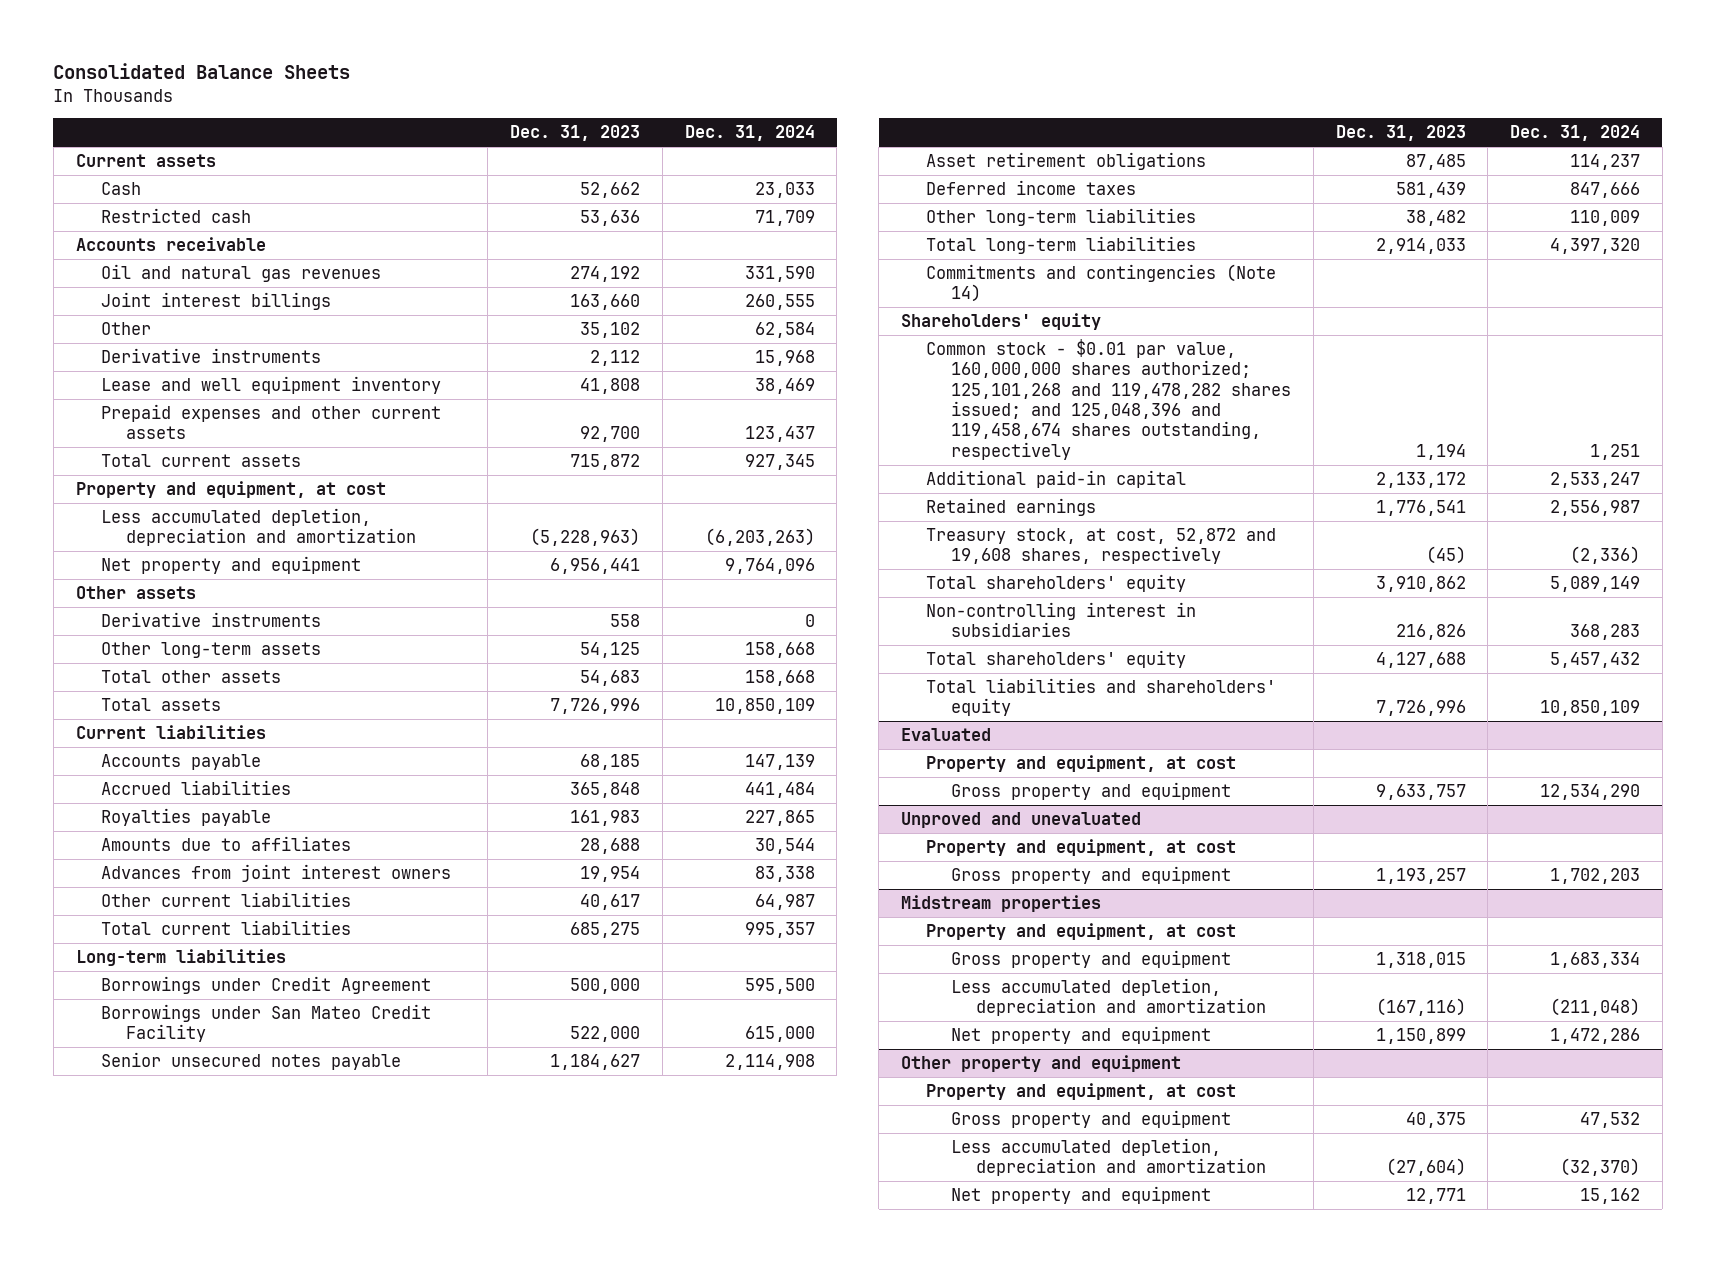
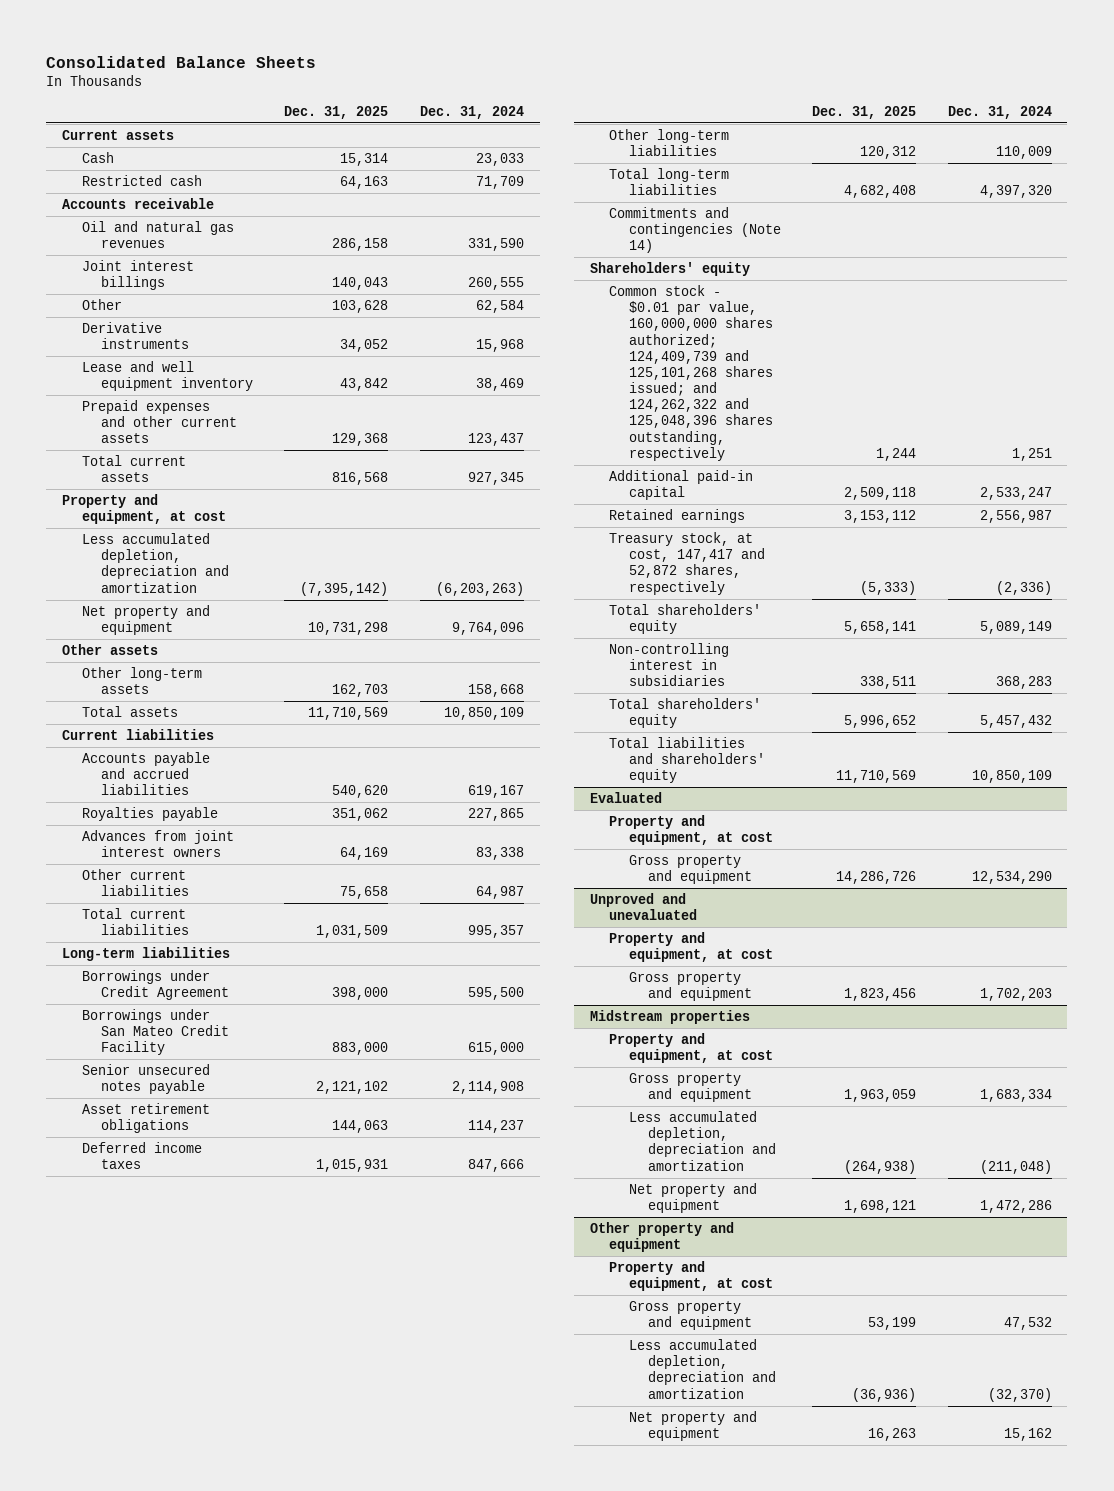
- | Dec. 31, 2023 | Dec. 31, 2024
+ | Dec. 31, 2025 | Dec. 31, 2024
- Derivative instruments | 558 | 0
- Total other assets | 54,683 | 158,668
- Accounts payable | 68,185 | 147,139
- Accrued liabilities | 365,848 | 441,484
+ Accounts payable and accrued liabilities | 540,620 | 619,167
- Amounts due to affiliates | 28,688 | 30,544
- Common stock - $0.01 par value, 160,000,000 shares authorized; 125,101,268 and 119,478,282 shares issued; and 125,048,396 and 119,458,674 shares outstanding, respectively | 1,194 | 1,251
+ Common stock - $0.01 par value, 160,000,000 shares authorized; 124,409,739 and 125,101,268 shares issued; and 124,262,322 and 125,048,396 shares outstanding, respectively | 1,244 | 1,251
- Treasury stock, at cost, 52,872 and 19,608 shares, respectively | (45) | (2,336)
+ Treasury stock, at cost, 147,417 and 52,872 shares, respectively | (5,333) | (2,336)

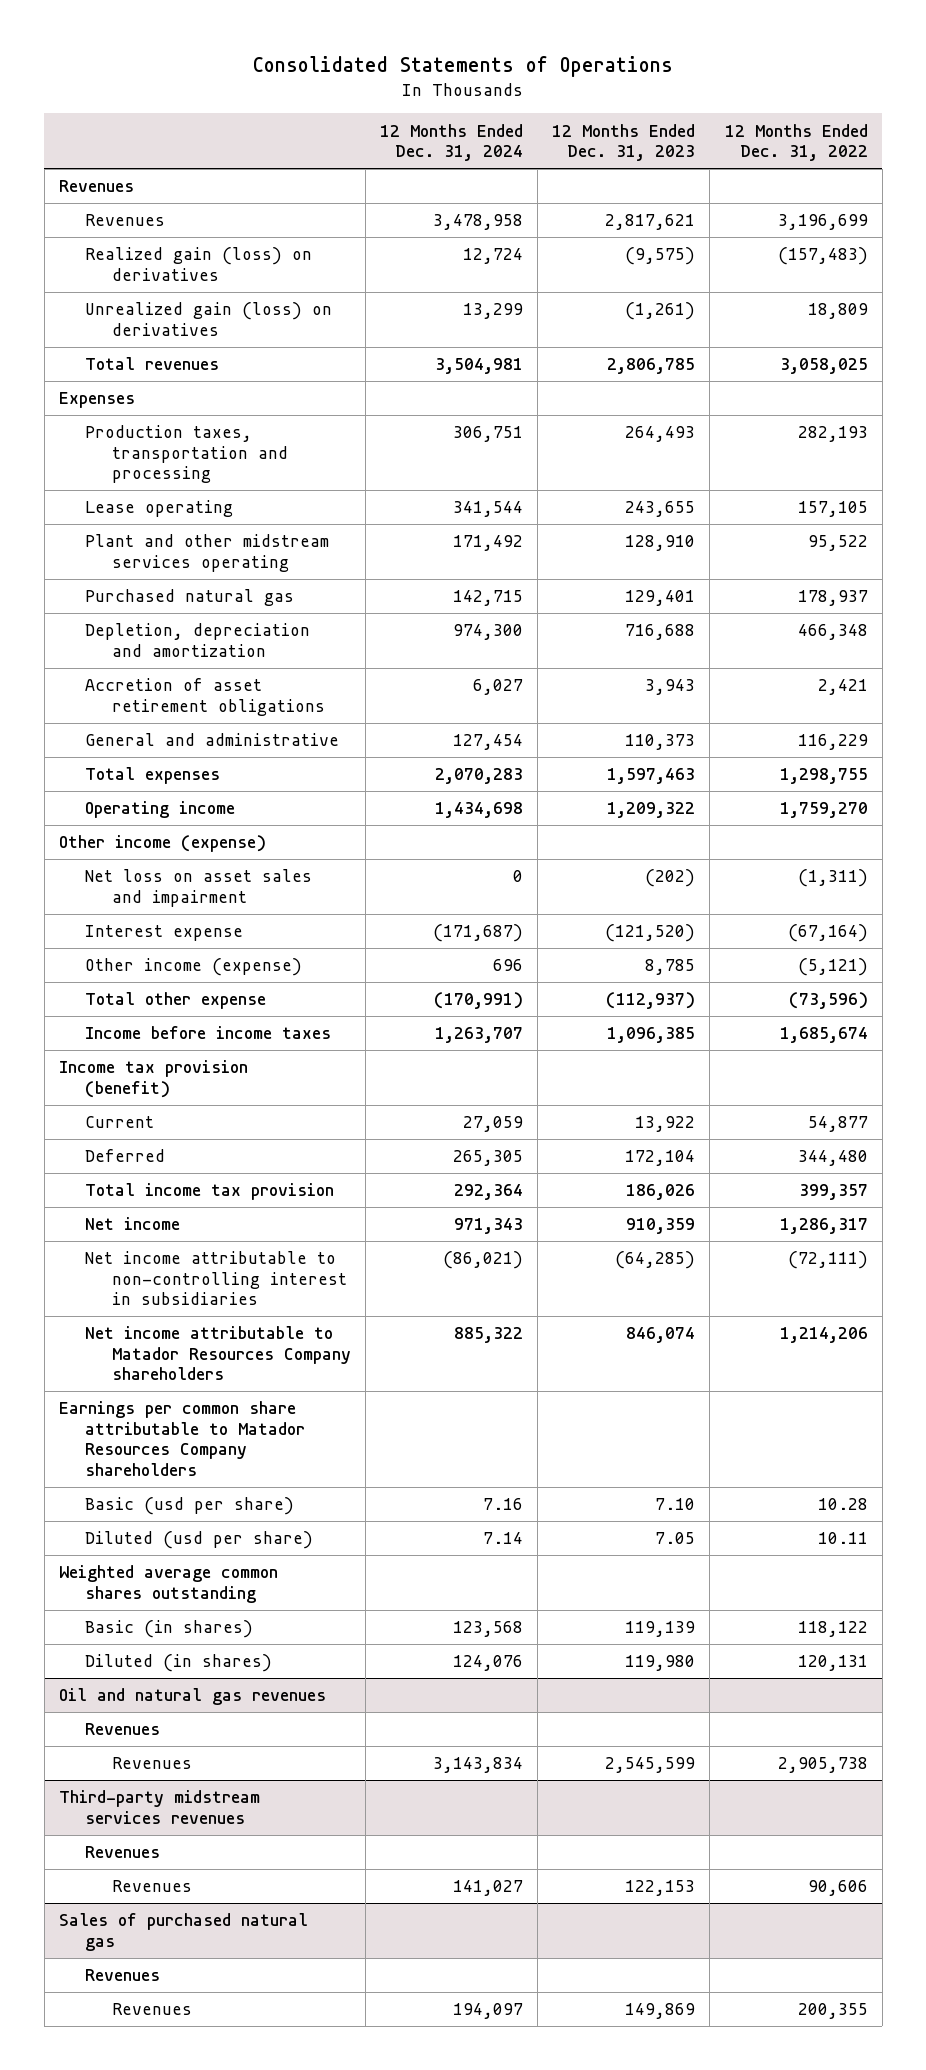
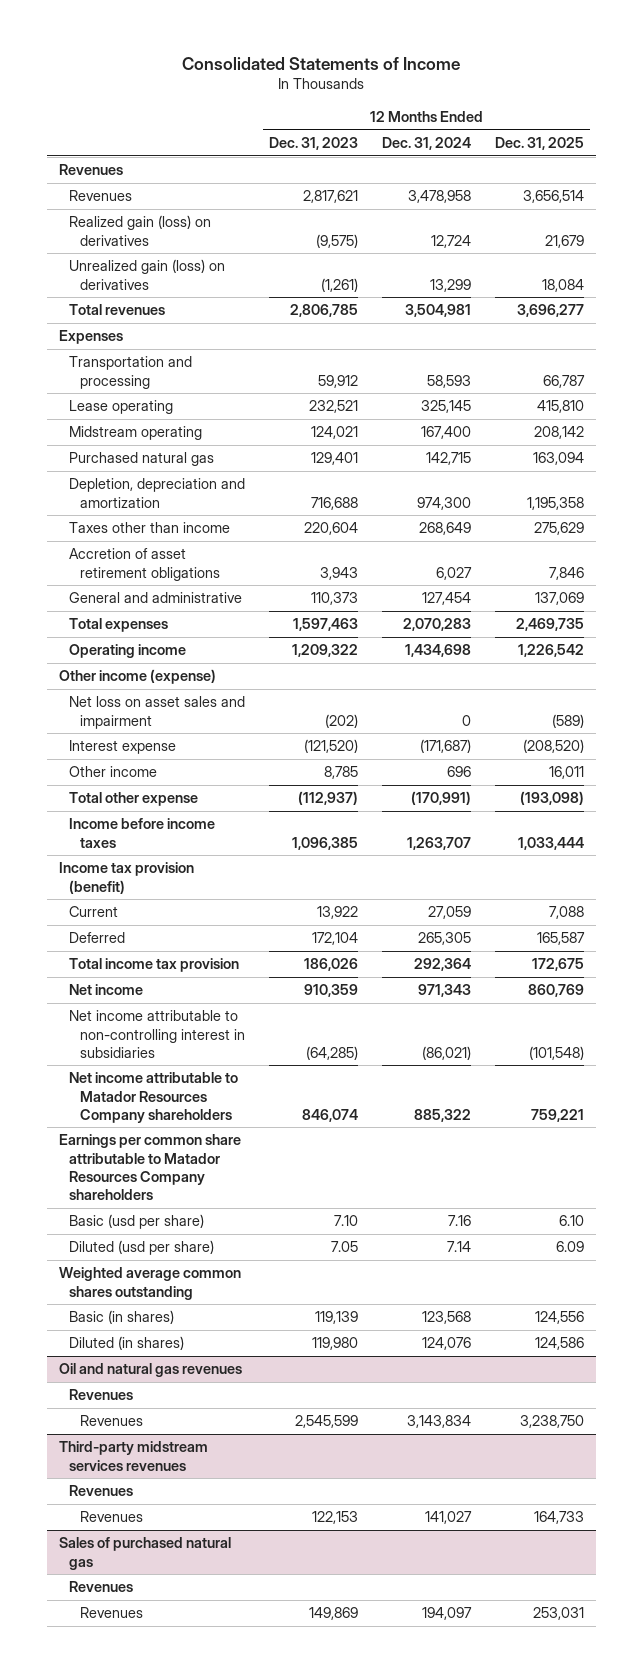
- Consolidated Statements of Operations
+ Consolidated Statements of Income
- | 12 Months Ended Dec. 31, 2024 | 12 Months Ended Dec. 31, 2023 | 12 Months Ended Dec. 31, 2022
+ | 12 Months Ended Dec. 31, 2023 | 12 Months Ended Dec. 31, 2024 | 12 Months Ended Dec. 31, 2025
- Production taxes, transportation and processing | 306,751 | 264,493 | 282,193
- Lease operating | 341,544 | 243,655 | 157,105
- Plant and other midstream services operating | 171,492 | 128,910 | 95,522
+ Transportation and processing | 59,912 | 58,593 | 66,787
+ Lease operating | 232,521 | 325,145 | 415,810
+ Midstream operating | 124,021 | 167,400 | 208,142
+ Taxes other than income | 220,604 | 268,649 | 275,629
- Other income (expense) | 696 | 8,785 | (5,121)
+ Other income | 8,785 | 696 | 16,011

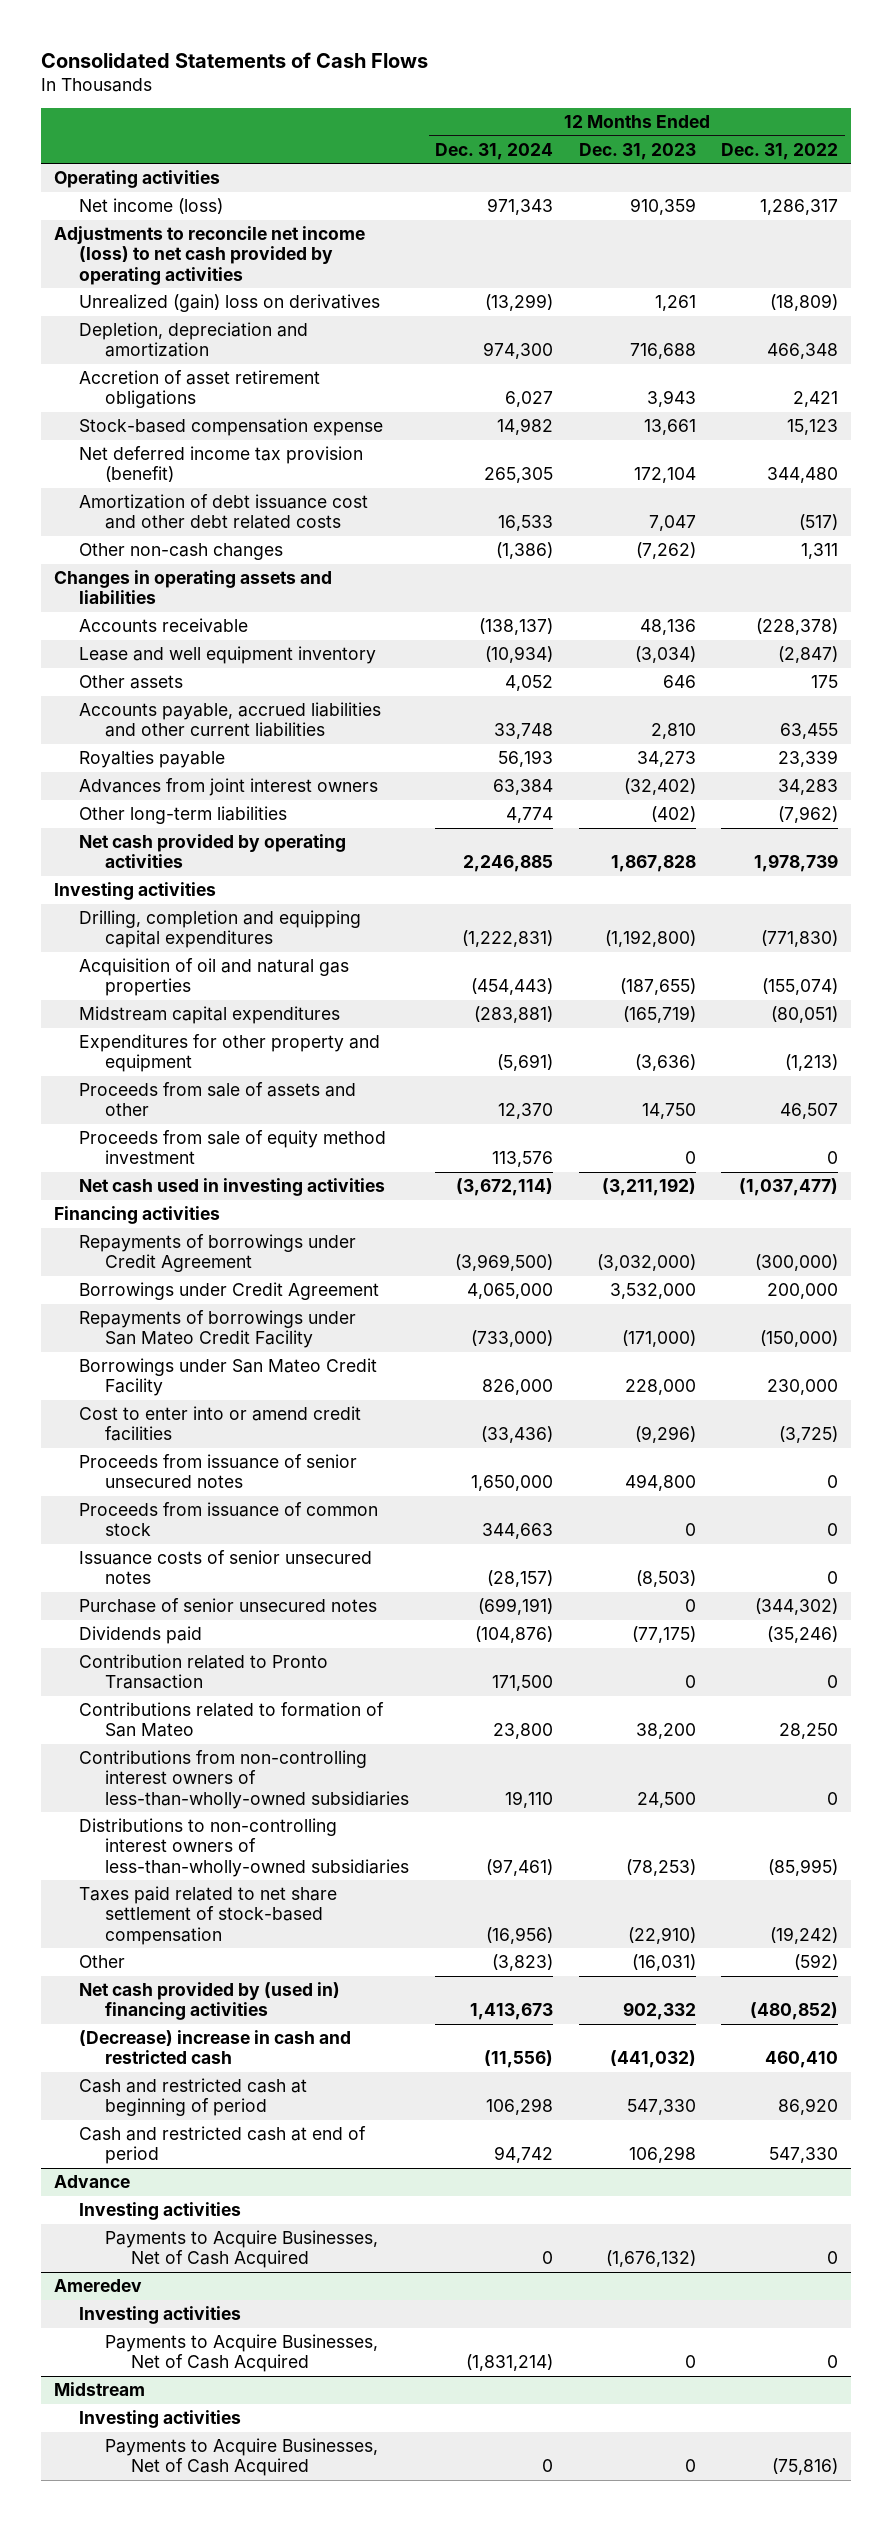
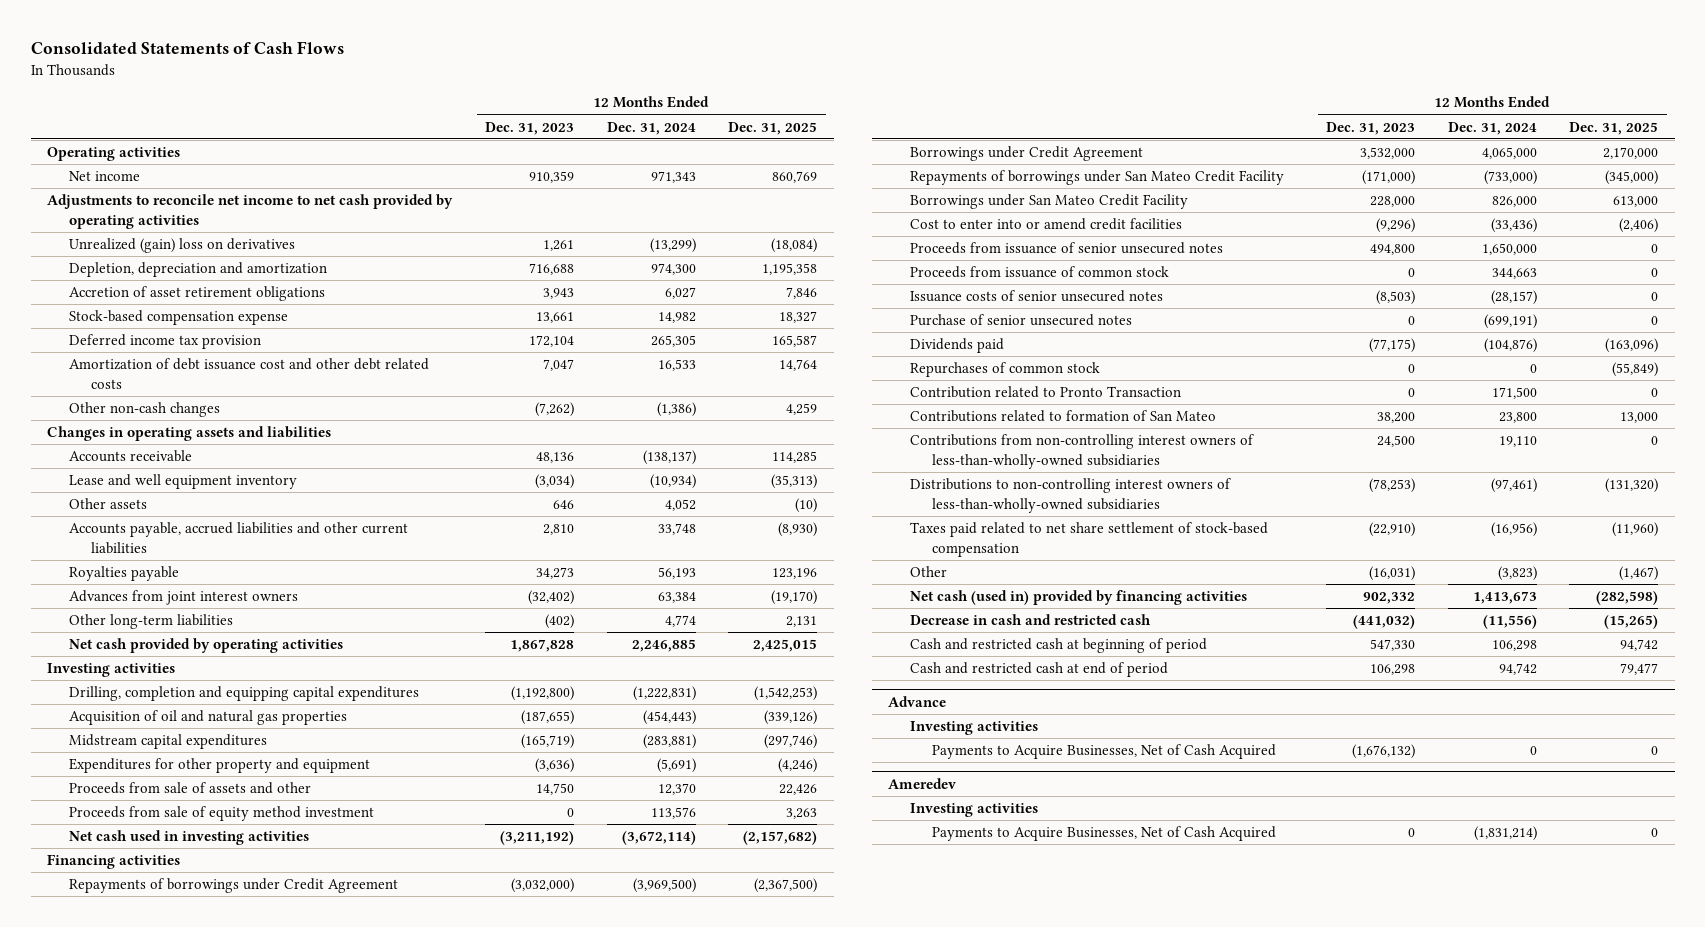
- | 12 Months Ended Dec. 31, 2024 | 12 Months Ended Dec. 31, 2023 | 12 Months Ended Dec. 31, 2022
+ | 12 Months Ended Dec. 31, 2023 | 12 Months Ended Dec. 31, 2024 | 12 Months Ended Dec. 31, 2025
- Net income (loss) | 971,343 | 910,359 | 1,286,317
- Adjustments to reconcile net income (loss) to net cash provided by operating activities
+ Net income | 910,359 | 971,343 | 860,769
+ Adjustments to reconcile net income to net cash provided by operating activities
- Net deferred income tax provision (benefit) | 265,305 | 172,104 | 344,480
+ Deferred income tax provision | 172,104 | 265,305 | 165,587
+ Repurchases of common stock | 0 | 0 | (55,849)
- Net cash provided by (used in) financing activities | 1,413,673 | 902,332 | (480,852)
- (Decrease) increase in cash and restricted cash | (11,556) | (441,032) | 460,410
+ Net cash (used in) provided by financing activities | 902,332 | 1,413,673 | (282,598)
+ Decrease in cash and restricted cash | (441,032) | (11,556) | (15,265)
- Midstream
- Investing activities
- Payments to Acquire Businesses, Net of Cash Acquired | 0 | 0 | (75,816)

